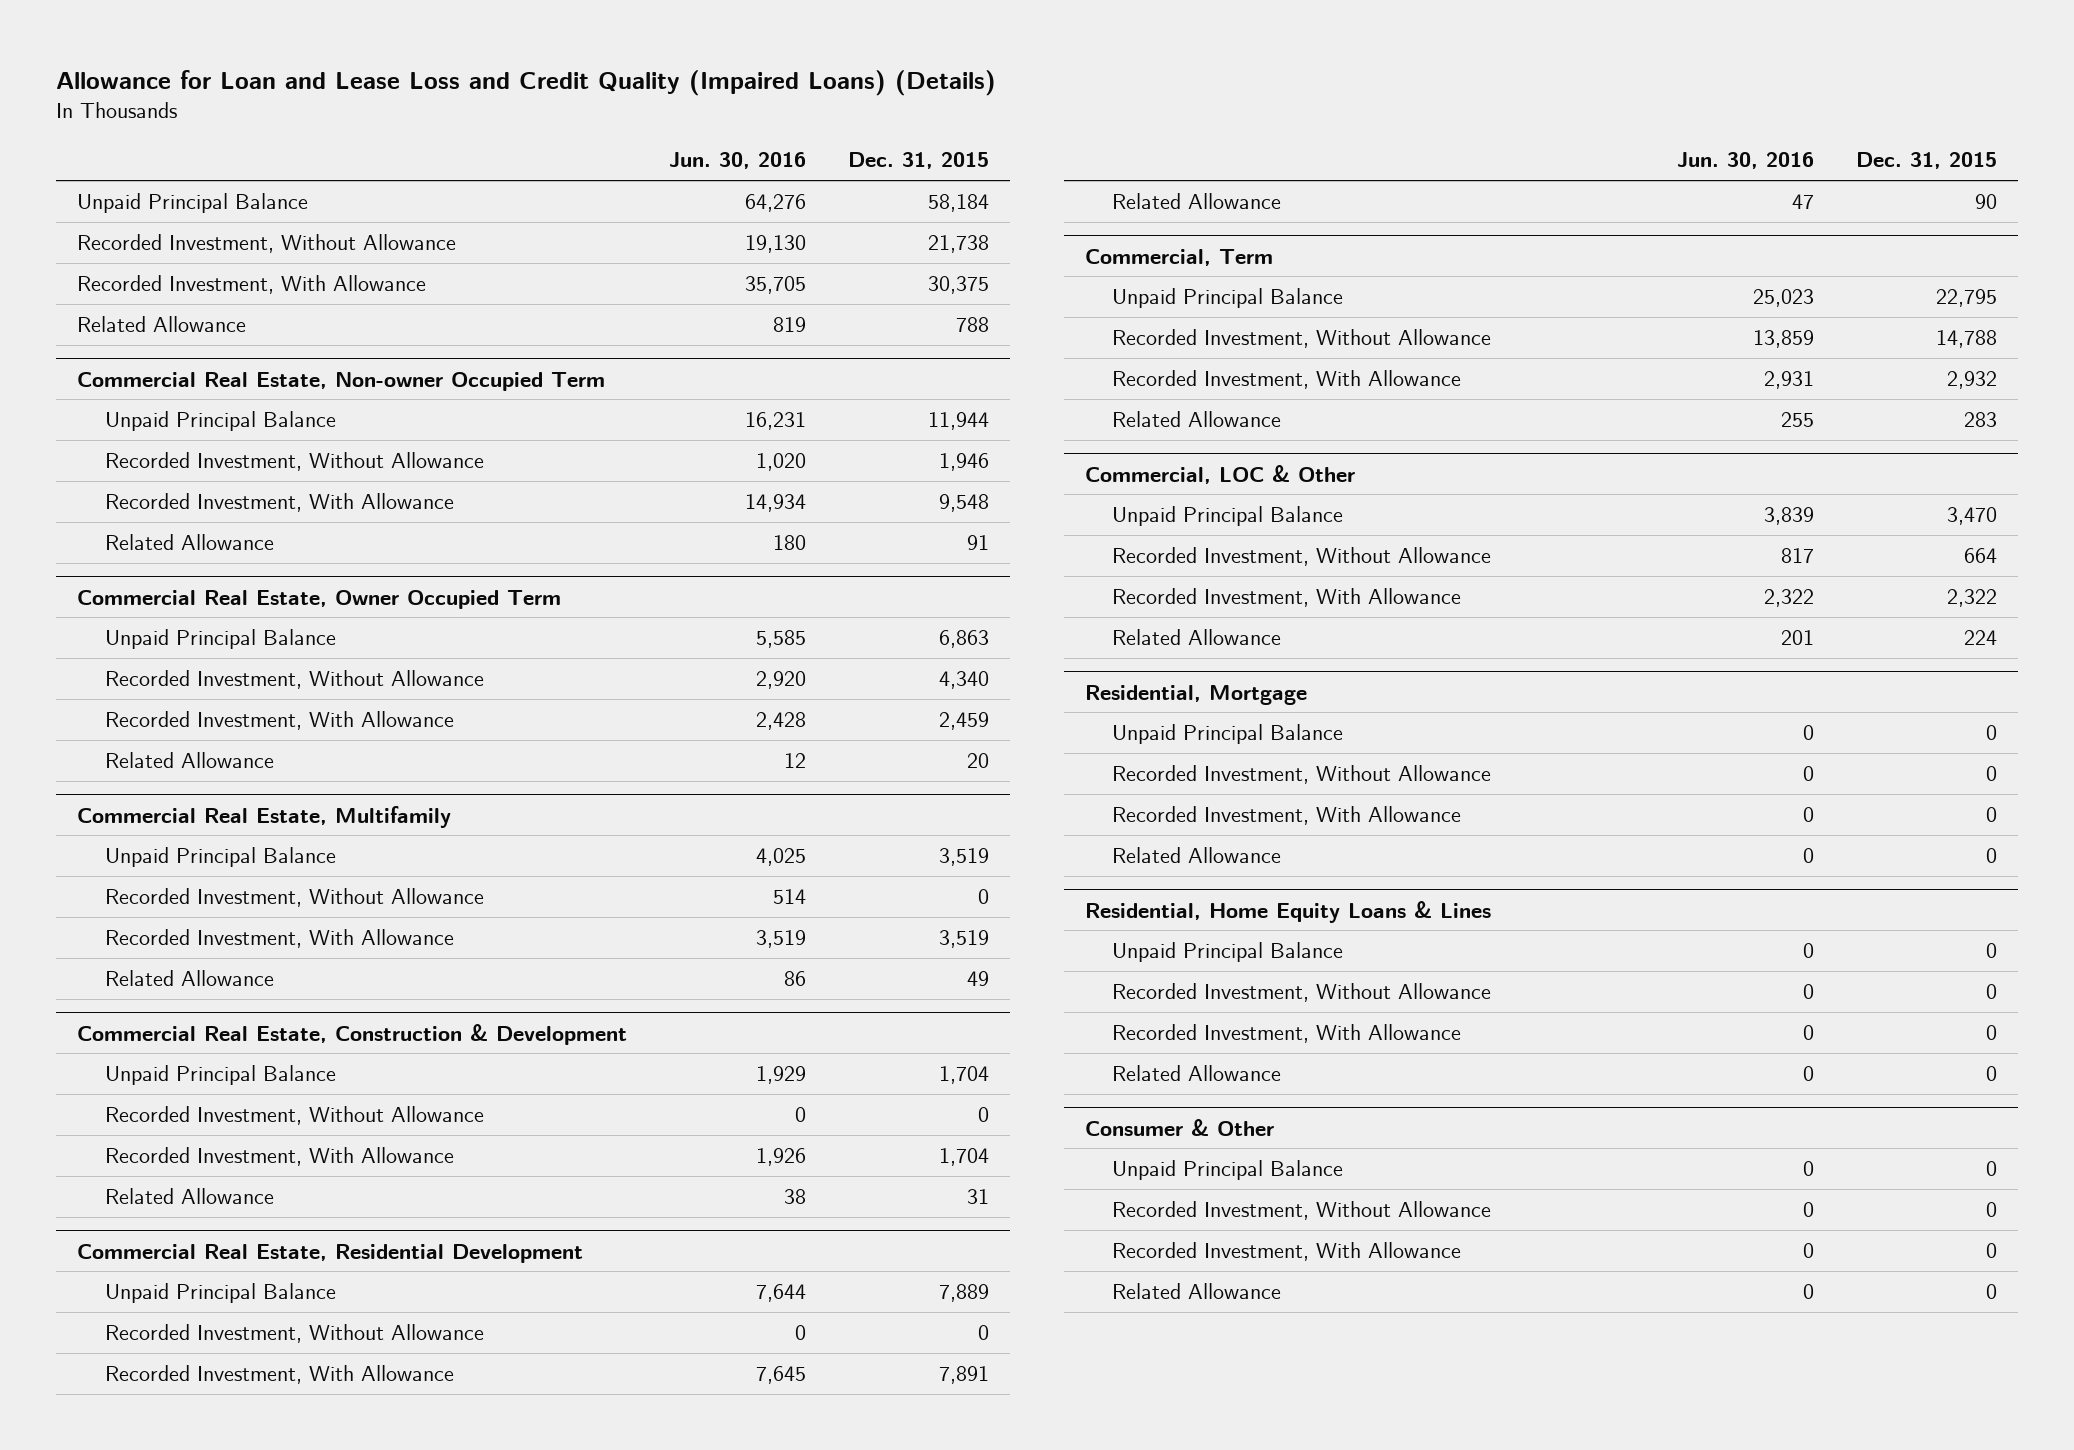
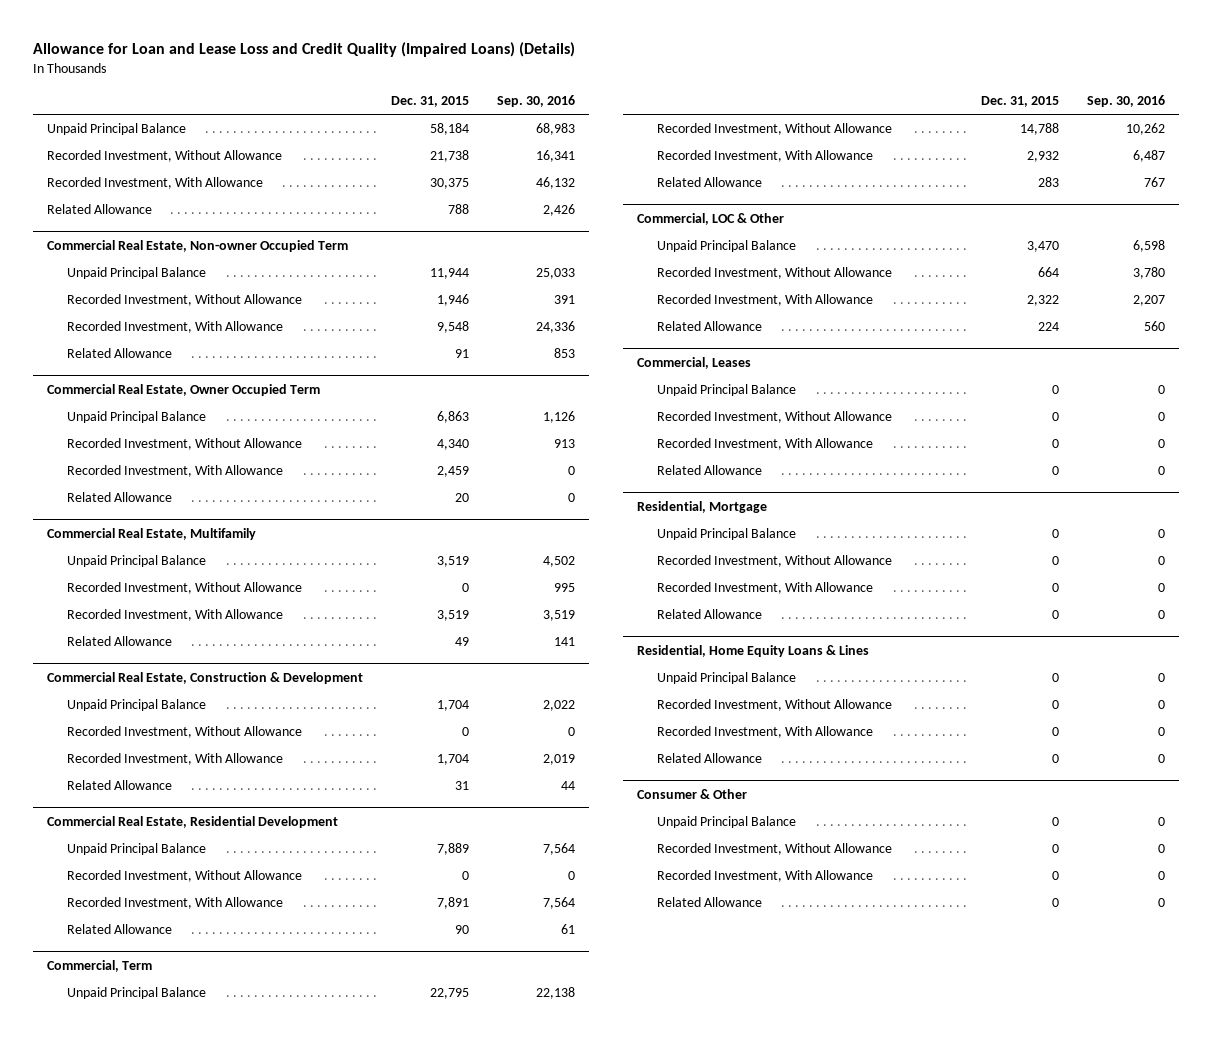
- | Jun. 30, 2016 | Dec. 31, 2015
+ | Dec. 31, 2015 | Sep. 30, 2016
+ Commercial, Leases
+ Unpaid Principal Balance | 0 | 0
+ Recorded Investment, Without Allowance | 0 | 0
+ Recorded Investment, With Allowance | 0 | 0
+ Related Allowance | 0 | 0

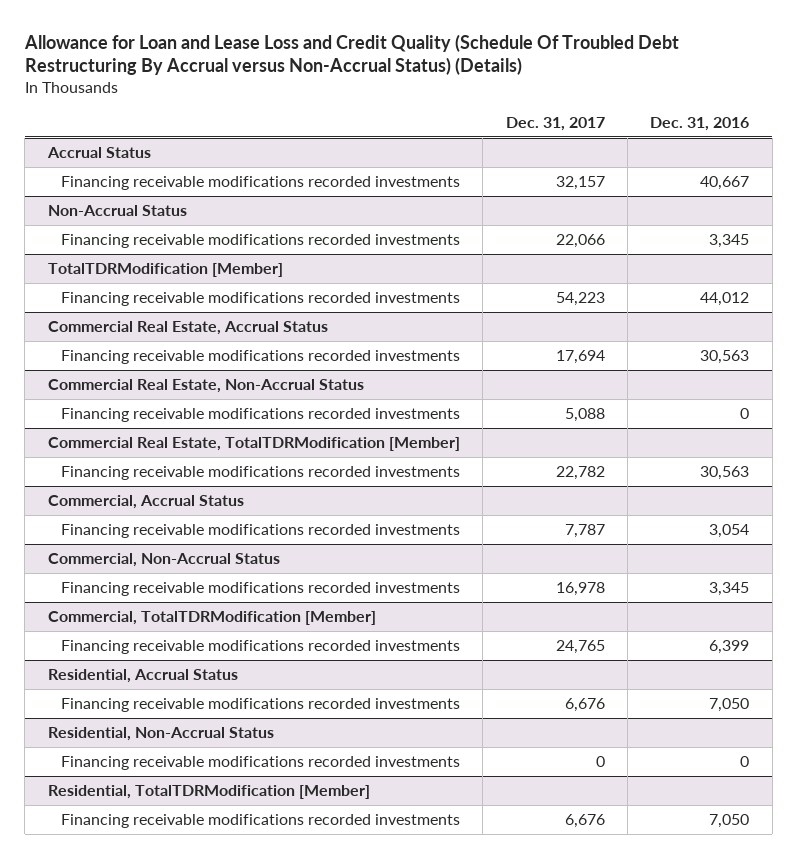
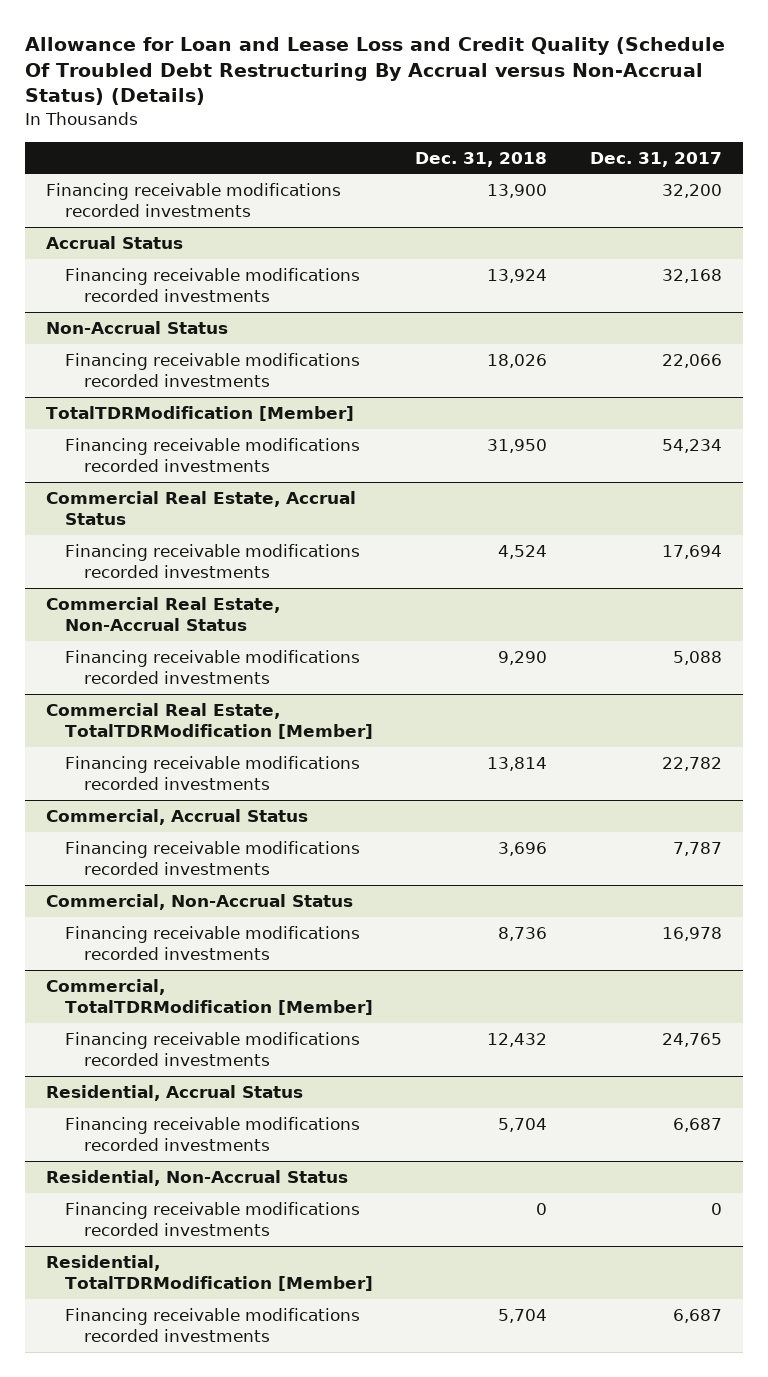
- | Dec. 31, 2017 | Dec. 31, 2016
+ | Dec. 31, 2018 | Dec. 31, 2017
+ Financing receivable modifications recorded investments | 13,900 | 32,200
@ Accrual Status
- Financing receivable modifications recorded investments | 32,157 | 40,667
+ Financing receivable modifications recorded investments | 13,924 | 32,168
@ TotalTDRModification [Member]
- Financing receivable modifications recorded investments | 54,223 | 44,012
+ Financing receivable modifications recorded investments | 31,950 | 54,234
@ Residential, Accrual Status
- Financing receivable modifications recorded investments | 6,676 | 7,050
+ Financing receivable modifications recorded investments | 5,704 | 6,687
@ Residential, TotalTDRModification [Member]
- Financing receivable modifications recorded investments | 6,676 | 7,050
+ Financing receivable modifications recorded investments | 5,704 | 6,687

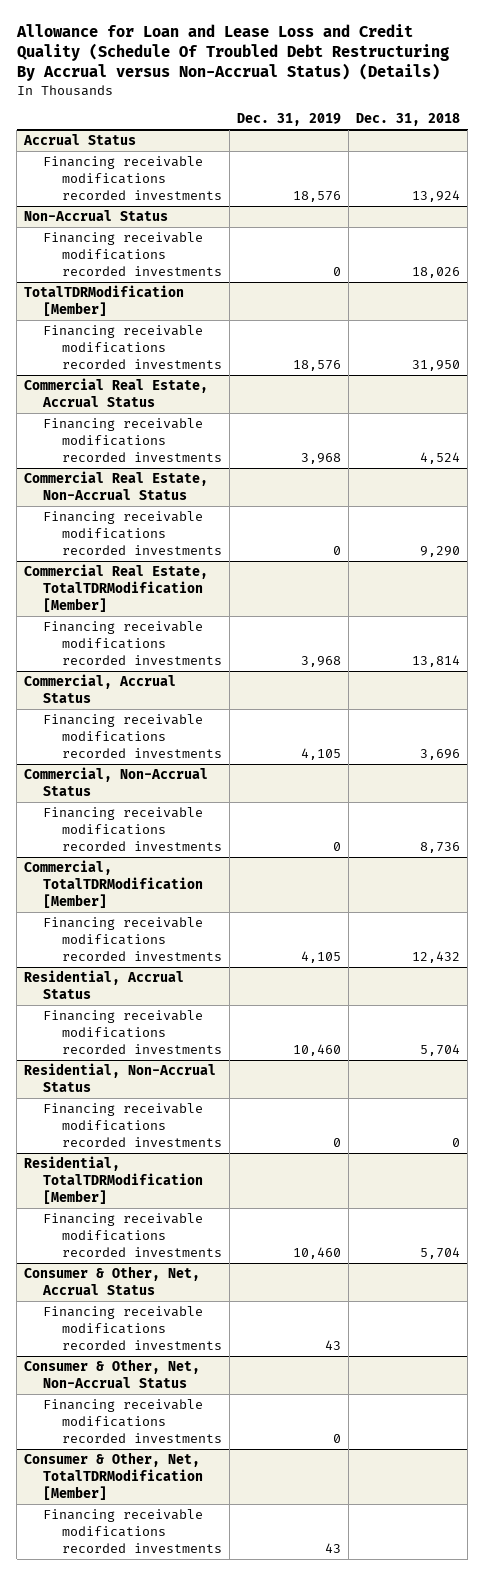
- | Dec. 31, 2018 | Dec. 31, 2017
+ | Dec. 31, 2019 | Dec. 31, 2018
- Financing receivable modifications recorded investments | 13,900 | 32,200
+ Consumer & Other, Net, Accrual Status
+ Financing receivable modifications recorded investments | 43 |
+ Consumer & Other, Net, Non-Accrual Status
+ Financing receivable modifications recorded investments | 0 |
+ Consumer & Other, Net, TotalTDRModification [Member]
+ Financing receivable modifications recorded investments | 43 |

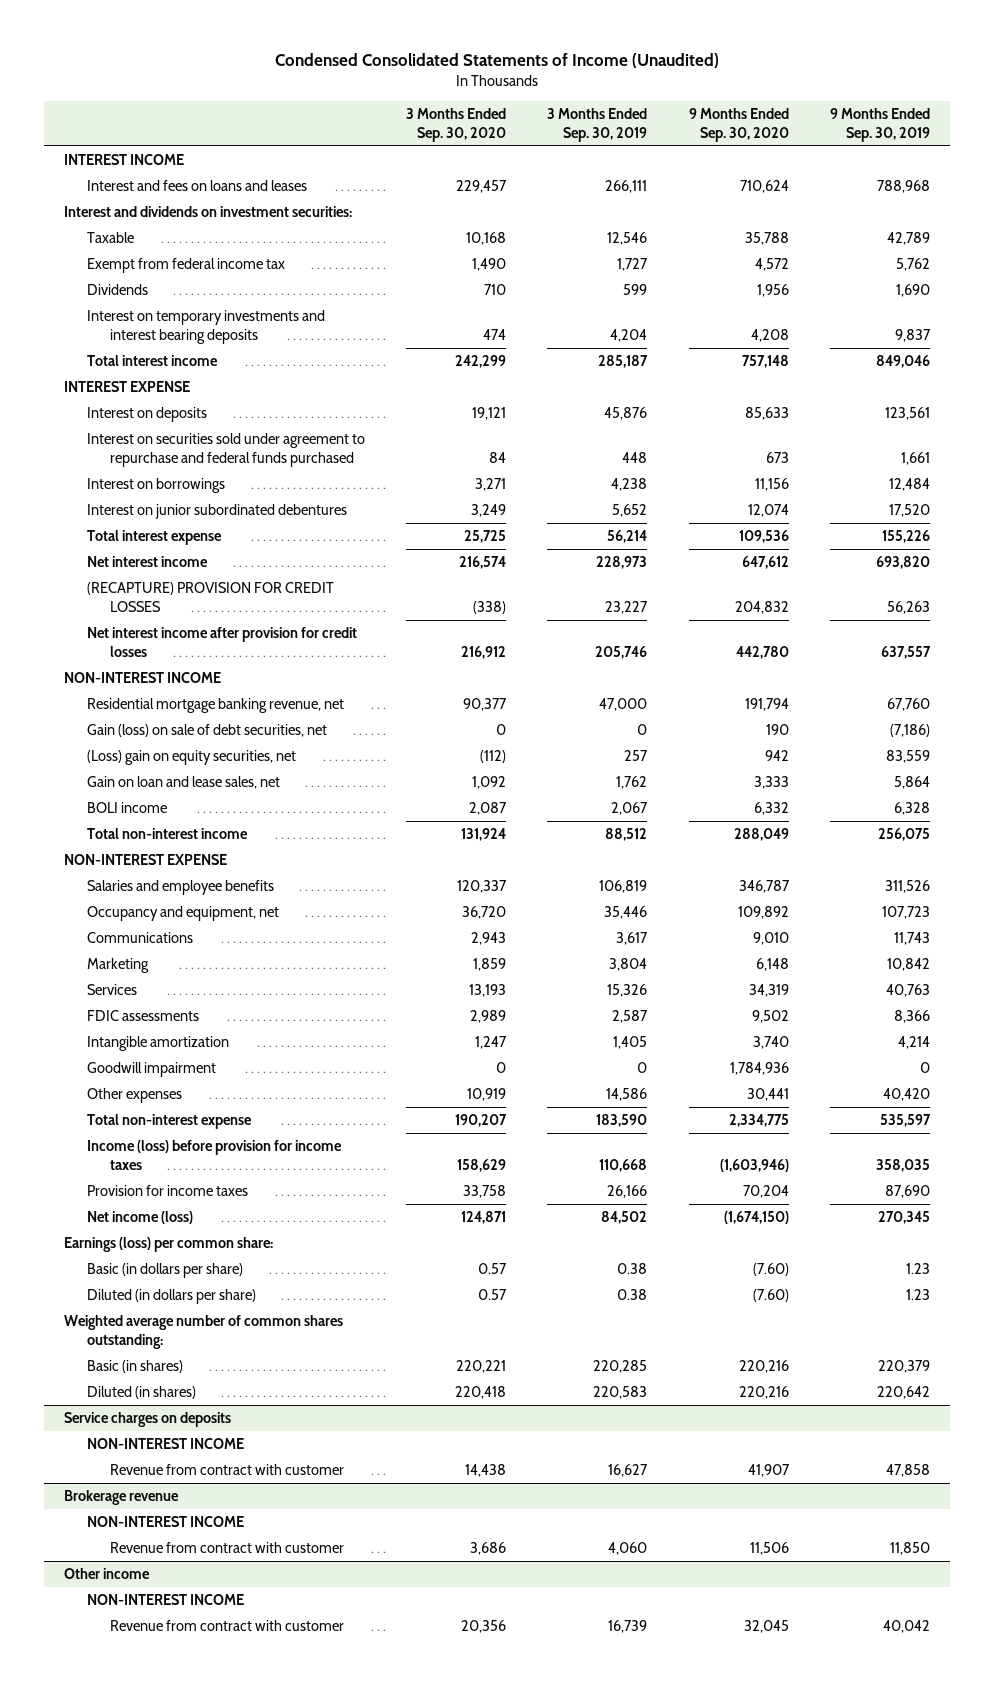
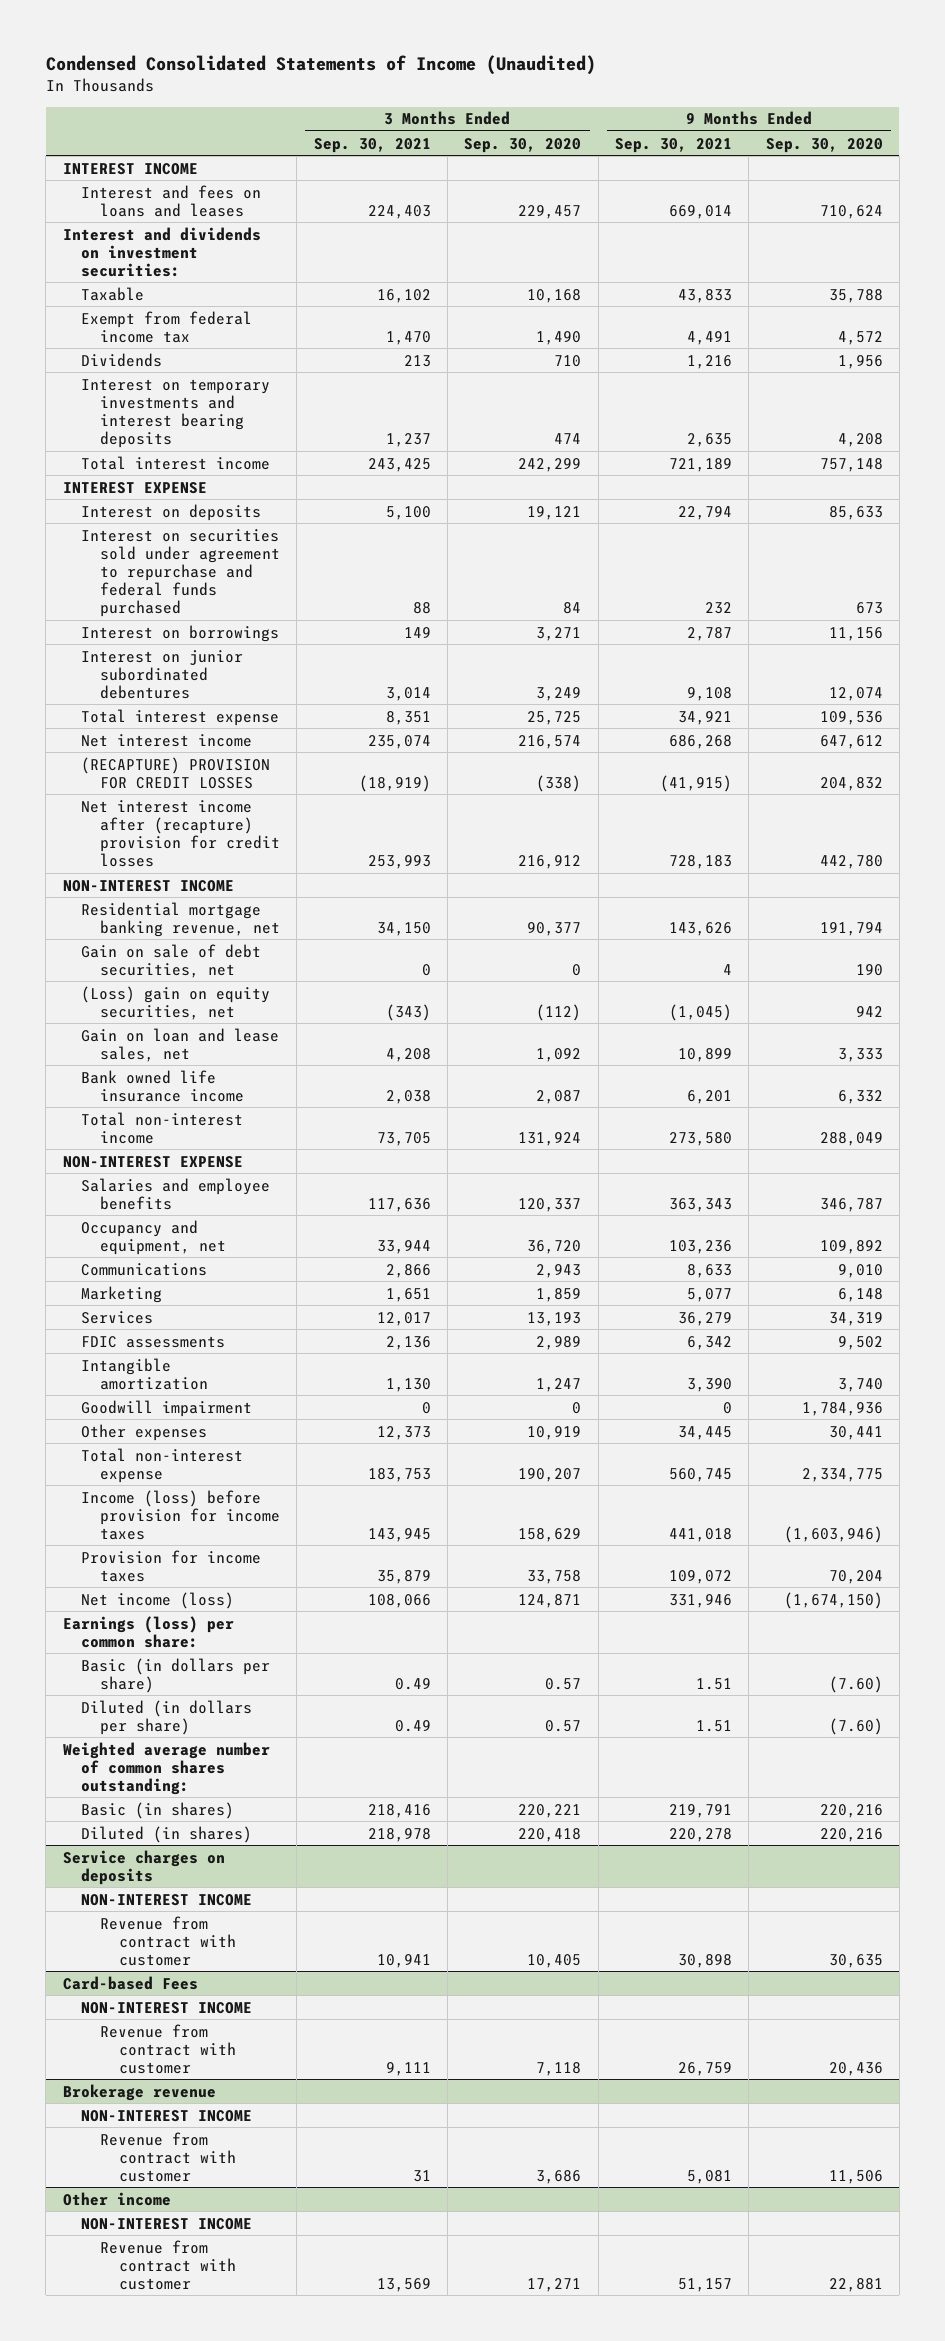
- | 3 Months Ended Sep. 30, 2020 | 3 Months Ended Sep. 30, 2019 | 9 Months Ended Sep. 30, 2020 | 9 Months Ended Sep. 30, 2019
+ | 3 Months Ended Sep. 30, 2021 | 3 Months Ended Sep. 30, 2020 | 9 Months Ended Sep. 30, 2021 | 9 Months Ended Sep. 30, 2020
- Net interest income after provision for credit losses | 216,912 | 205,746 | 442,780 | 637,557
+ Net interest income after (recapture) provision for credit losses | 253,993 | 216,912 | 728,183 | 442,780
- Gain (loss) on sale of debt securities, net | 0 | 0 | 190 | (7,186)
+ Gain on sale of debt securities, net | 0 | 0 | 4 | 190
- BOLI income | 2,087 | 2,067 | 6,332 | 6,328
+ Bank owned life insurance income | 2,038 | 2,087 | 6,201 | 6,332
@ Service charges on deposits
- Revenue from contract with customer | 14,438 | 16,627 | 41,907 | 47,858
+ Revenue from contract with customer | 10,941 | 10,405 | 30,898 | 30,635
+ Card-based Fees
+ NON-INTEREST INCOME
+ Revenue from contract with customer | 9,111 | 7,118 | 26,759 | 20,436
@ Other income
- Revenue from contract with customer | 20,356 | 16,739 | 32,045 | 40,042
+ Revenue from contract with customer | 13,569 | 17,271 | 51,157 | 22,881

